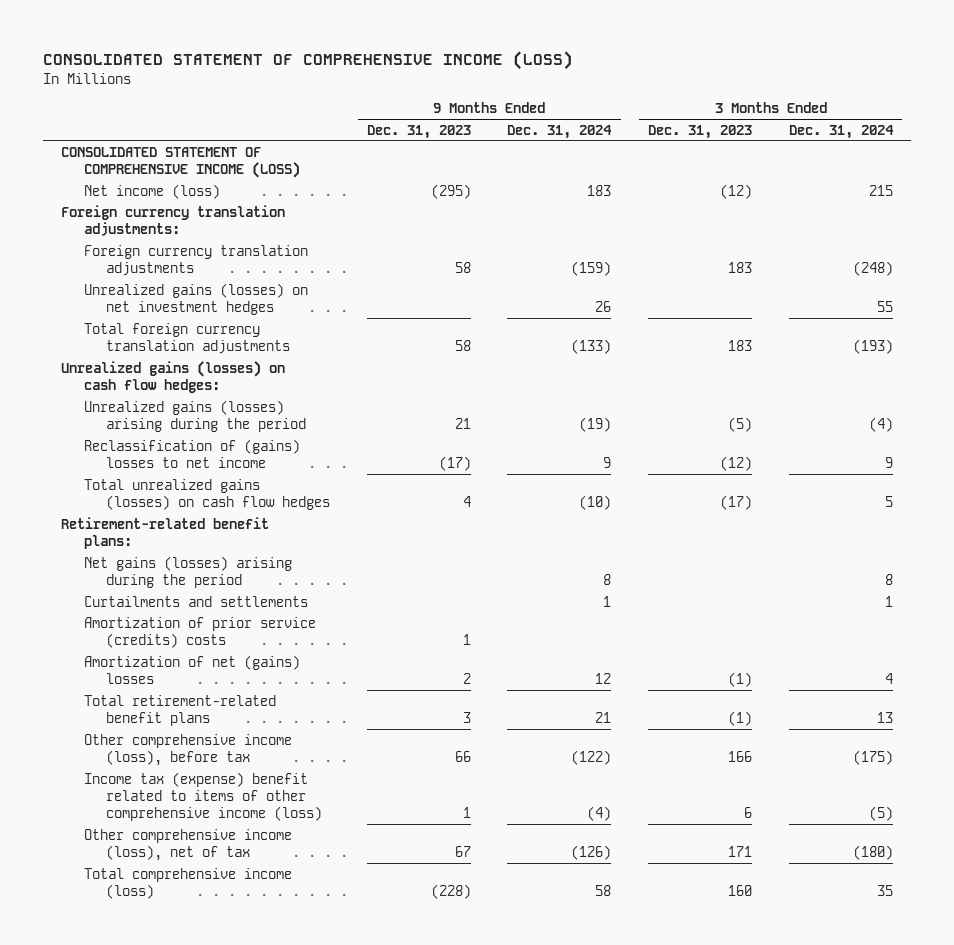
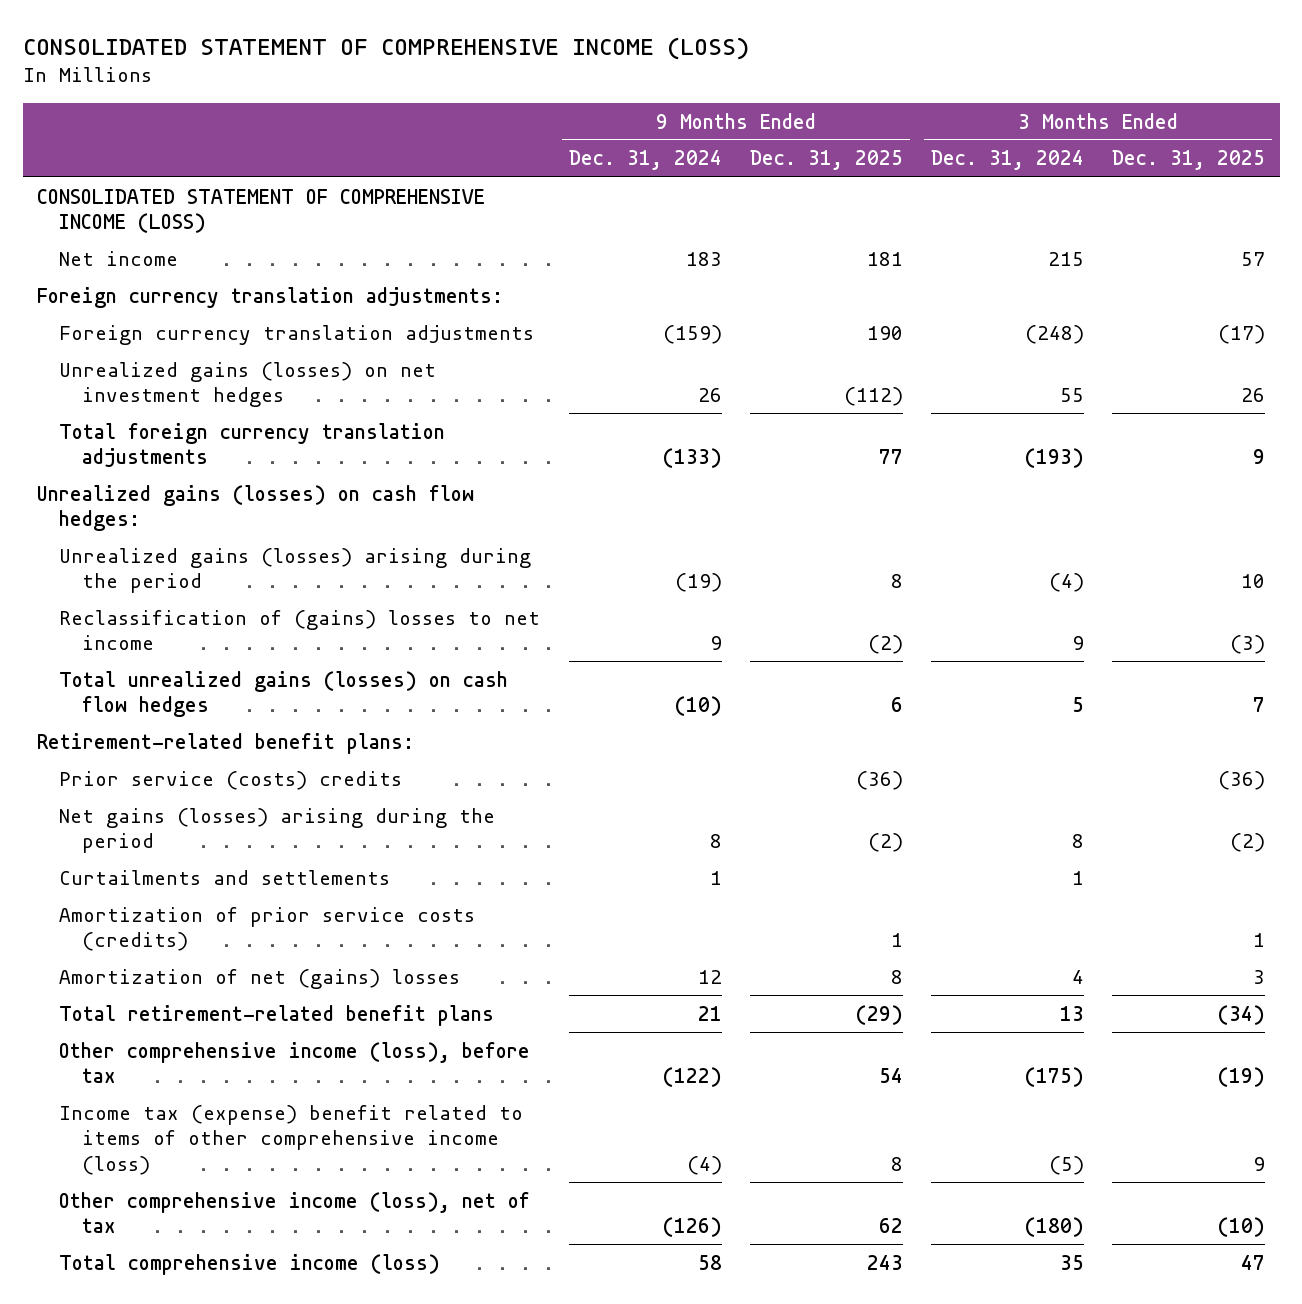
- | 9 Months Ended Dec. 31, 2023 | 9 Months Ended Dec. 31, 2024 | 3 Months Ended Dec. 31, 2023 | 3 Months Ended Dec. 31, 2024
+ | 9 Months Ended Dec. 31, 2024 | 9 Months Ended Dec. 31, 2025 | 3 Months Ended Dec. 31, 2024 | 3 Months Ended Dec. 31, 2025
- Net income (loss) | (295) | 183 | (12) | 215
+ Net income | 183 | 181 | 215 | 57
+ Prior service (costs) credits | | (36) | | (36)
- Amortization of prior service (credits) costs | 1 | | |
+ Amortization of prior service costs (credits) | | 1 | | 1

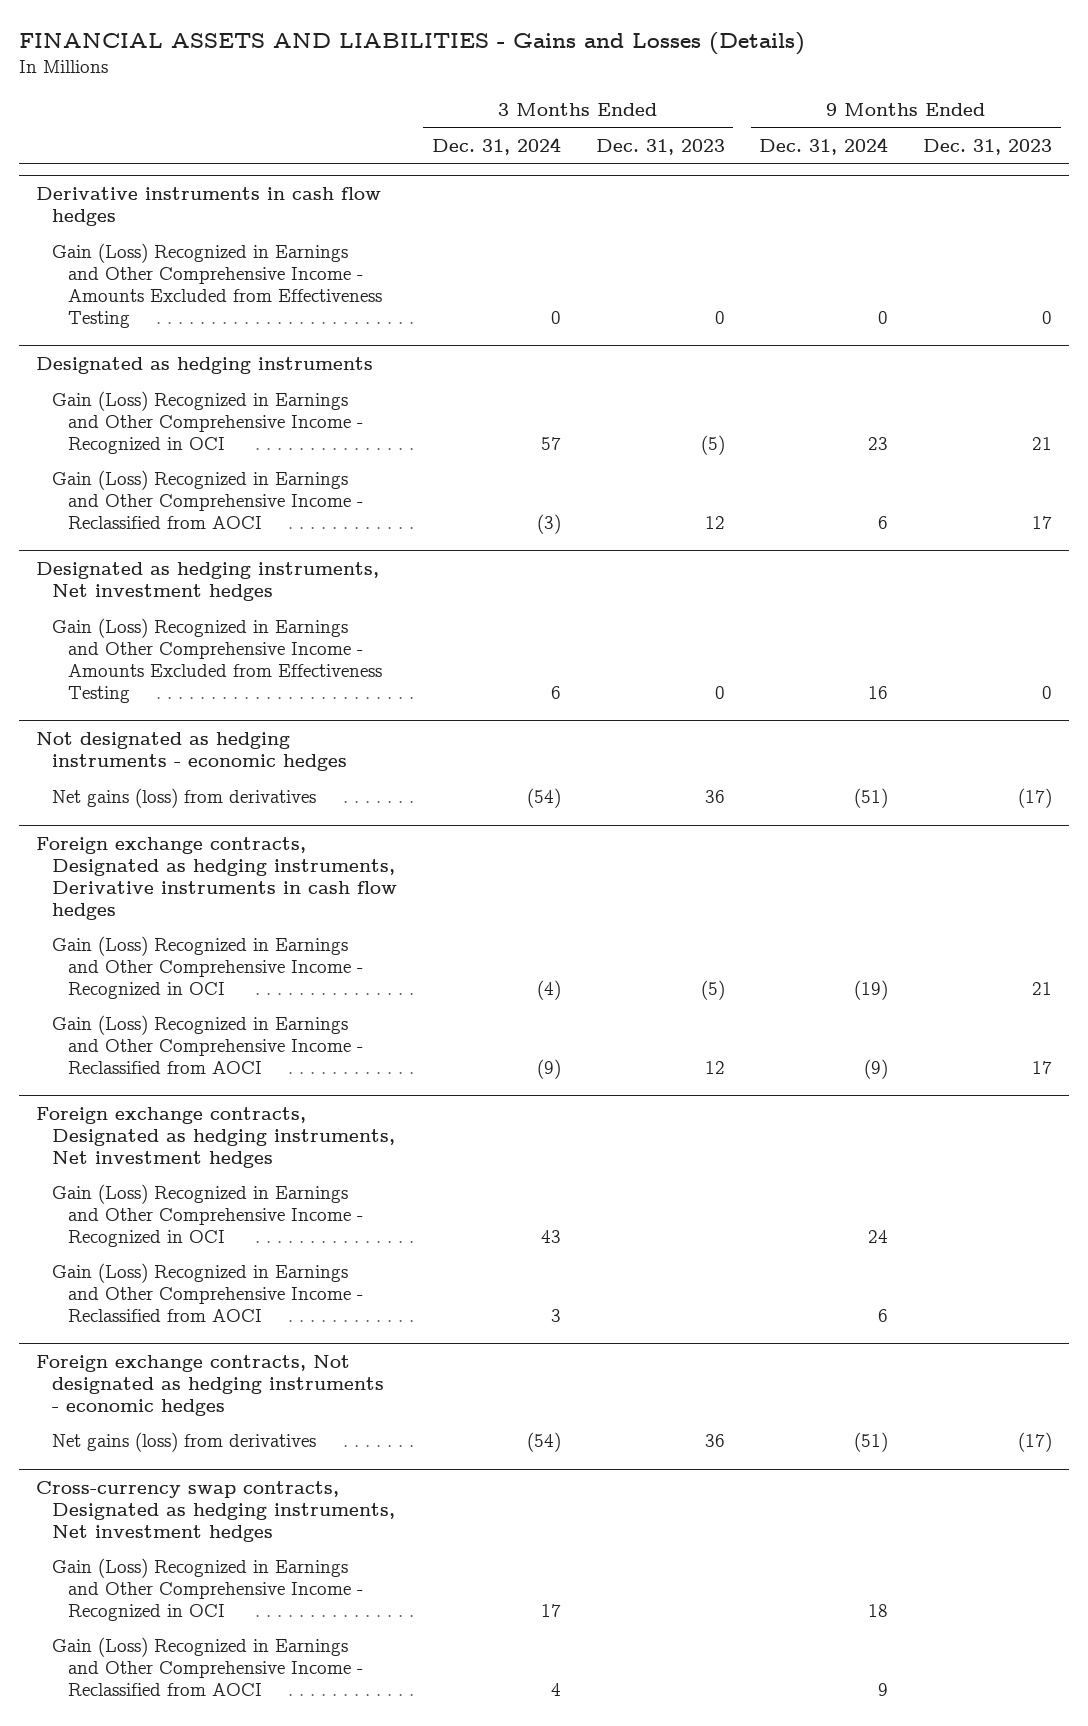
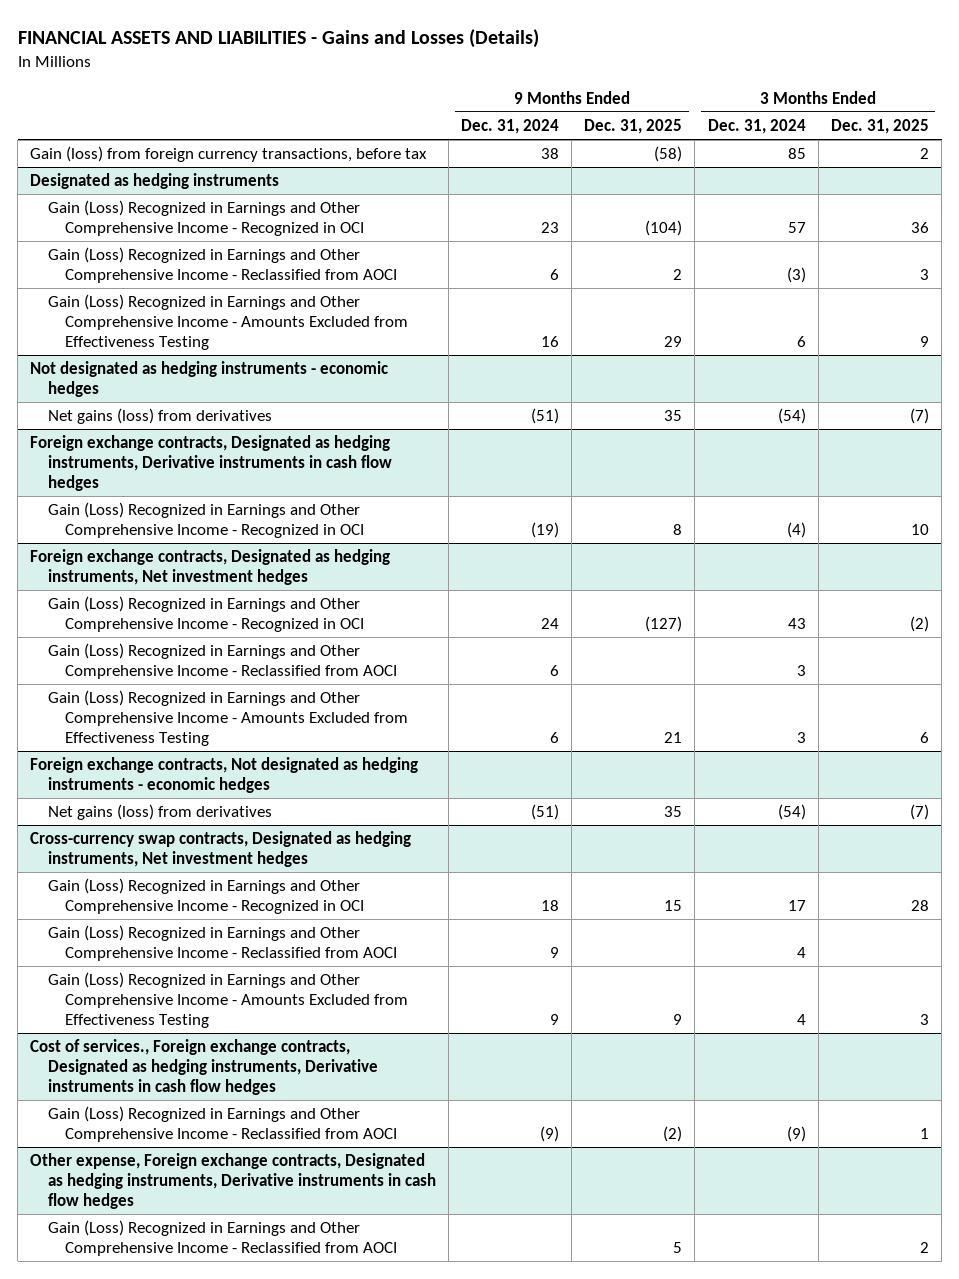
- | 3 Months Ended Dec. 31, 2024 | 3 Months Ended Dec. 31, 2023 | 9 Months Ended Dec. 31, 2024 | 9 Months Ended Dec. 31, 2023
+ | 9 Months Ended Dec. 31, 2024 | 9 Months Ended Dec. 31, 2025 | 3 Months Ended Dec. 31, 2024 | 3 Months Ended Dec. 31, 2025
- Derivative instruments in cash flow hedges
- Gain (Loss) Recognized in Earnings and Other Comprehensive Income - Amounts Excluded from Effectiveness Testing | 0 | 0 | 0 | 0
+ Gain (loss) from foreign currency transactions, before tax | 38 | (58) | 85 | 2
- Designated as hedging instruments, Net investment hedges
@ Foreign exchange contracts, Designated as hedging instruments, Derivative instruments in cash flow hedges
- Gain (Loss) Recognized in Earnings and Other Comprehensive Income - Reclassified from AOCI | (9) | 12 | (9) | 17
@ Foreign exchange contracts, Designated as hedging instruments, Net investment hedges
+ Gain (Loss) Recognized in Earnings and Other Comprehensive Income - Amounts Excluded from Effectiveness Testing | 6 | 21 | 3 | 6
@ Cross-currency swap contracts, Designated as hedging instruments, Net investment hedges
+ Gain (Loss) Recognized in Earnings and Other Comprehensive Income - Amounts Excluded from Effectiveness Testing | 9 | 9 | 4 | 3
+ Cost of services., Foreign exchange contracts, Designated as hedging instruments, Derivative instruments in cash flow hedges
+ Gain (Loss) Recognized in Earnings and Other Comprehensive Income - Reclassified from AOCI | (9) | (2) | (9) | 1
+ Other expense, Foreign exchange contracts, Designated as hedging instruments, Derivative instruments in cash flow hedges
+ Gain (Loss) Recognized in Earnings and Other Comprehensive Income - Reclassified from AOCI | | 5 | | 2

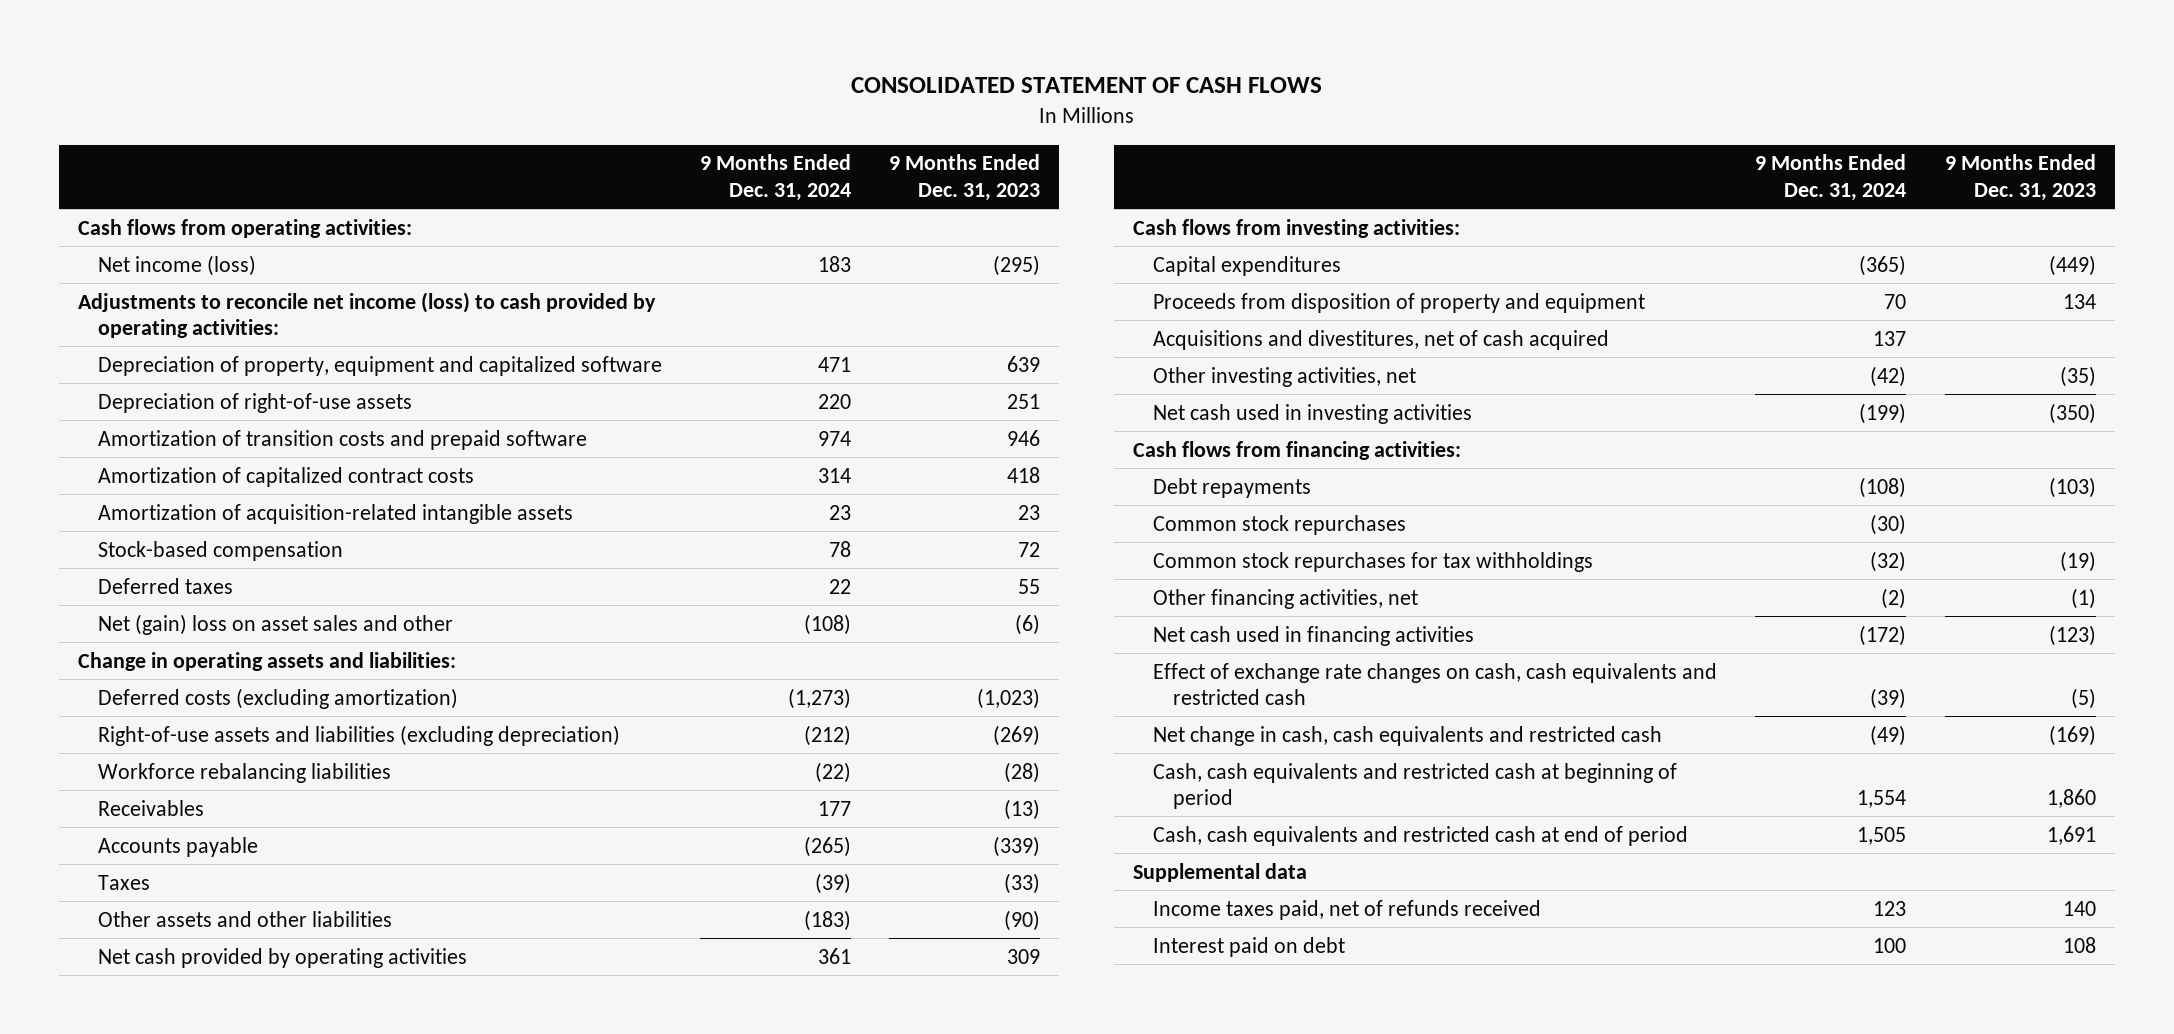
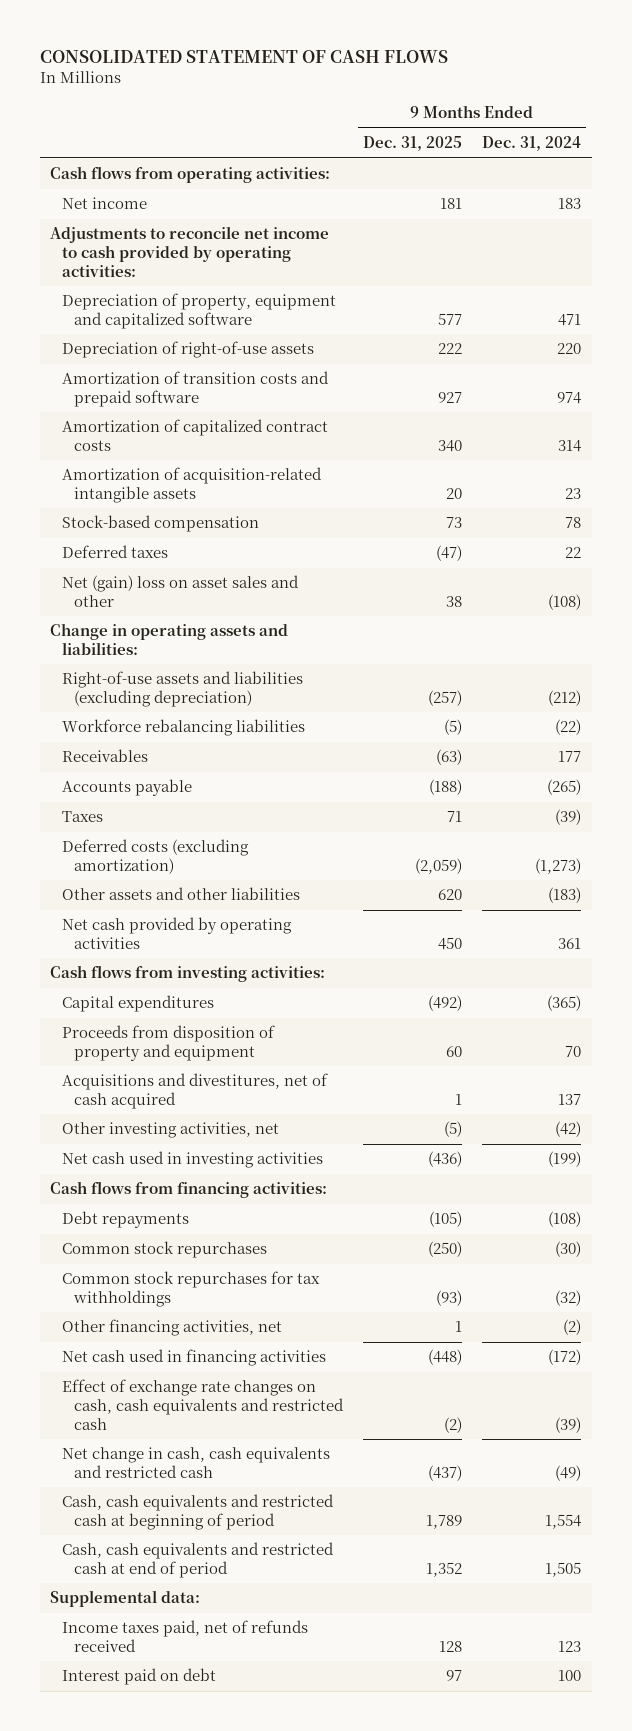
- | 9 Months Ended Dec. 31, 2024 | 9 Months Ended Dec. 31, 2023
+ | 9 Months Ended Dec. 31, 2025 | 9 Months Ended Dec. 31, 2024
- Net income (loss) | 183 | (295)
- Adjustments to reconcile net income (loss) to cash provided by operating activities:
+ Net income | 181 | 183
+ Adjustments to reconcile net income to cash provided by operating activities:
moved down: Deferred costs (excluding amortization) | (2,059) | (1,273)
- Supplemental data
+ Supplemental data:

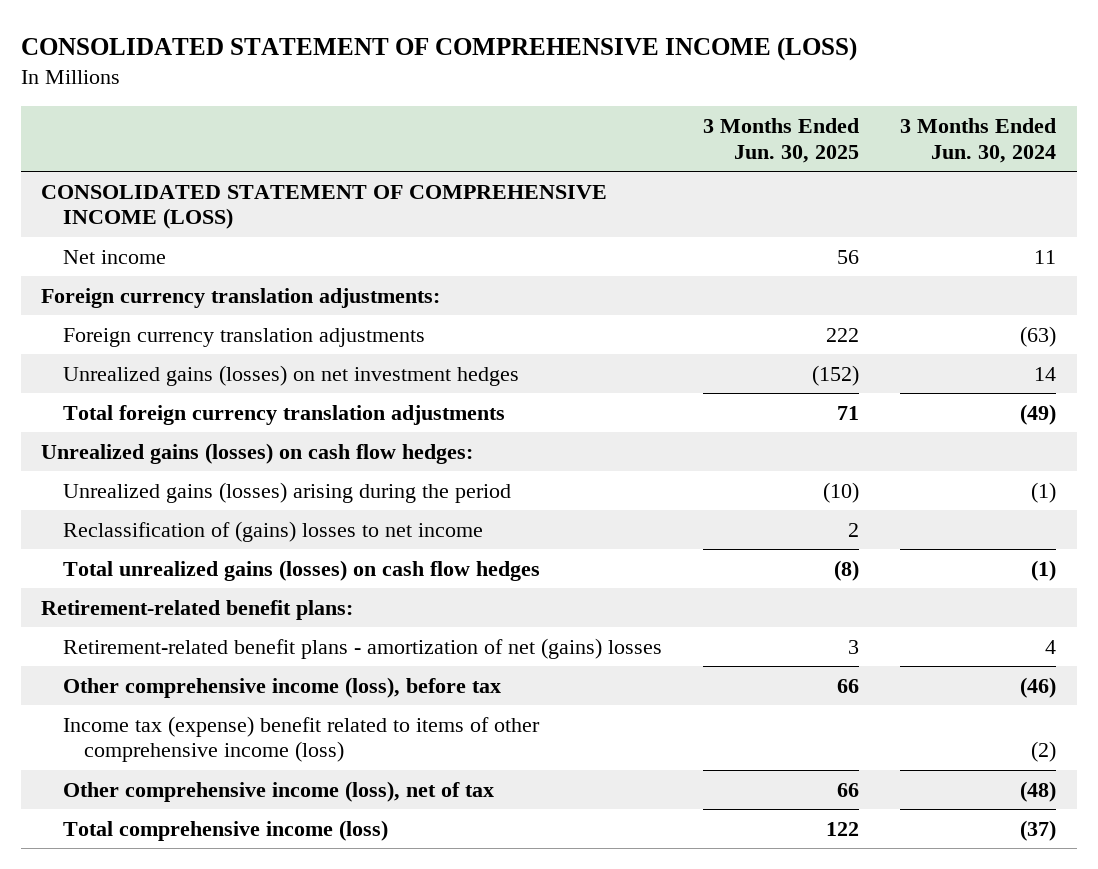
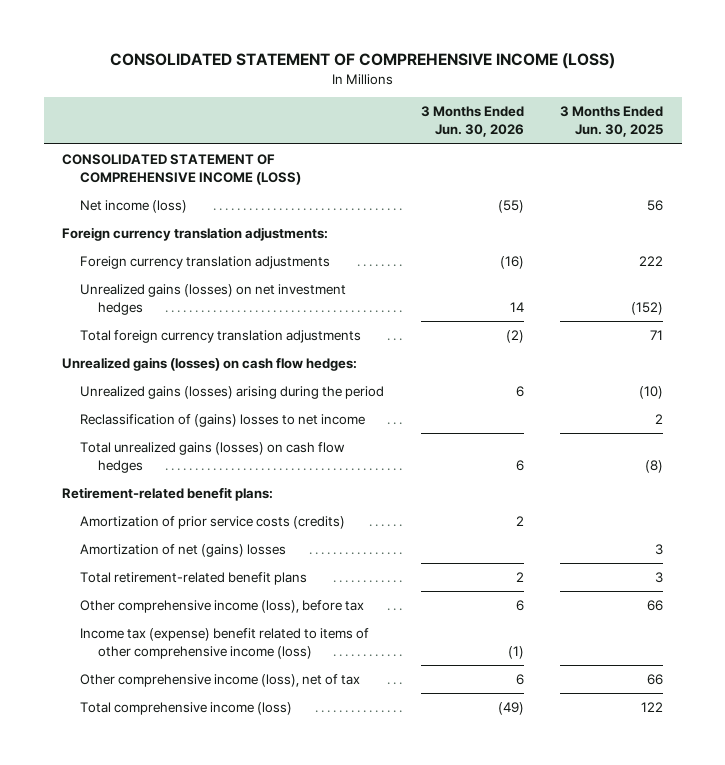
- | 3 Months Ended Jun. 30, 2025 | 3 Months Ended Jun. 30, 2024
+ | 3 Months Ended Jun. 30, 2026 | 3 Months Ended Jun. 30, 2025
- Net income | 56 | 11
+ Net income (loss) | (55) | 56
- Retirement-related benefit plans - amortization of net (gains) losses | 3 | 4
+ Amortization of prior service costs (credits) | 2 |
+ Amortization of net (gains) losses | | 3
+ Total retirement-related benefit plans | 2 | 3

